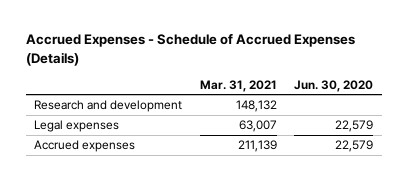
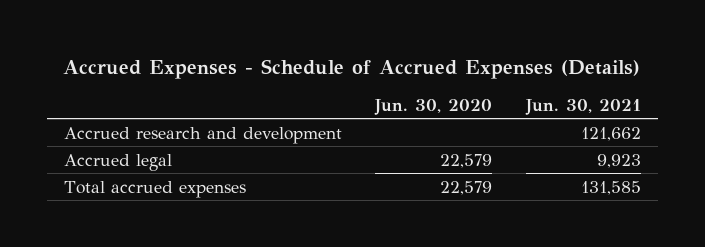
- | Mar. 31, 2021 | Jun. 30, 2020
+ | Jun. 30, 2020 | Jun. 30, 2021
- Research and development | 148,132 |
- Legal expenses | 63,007 | 22,579
- Accrued expenses | 211,139 | 22,579
+ Accrued research and development | | 121,662
+ Accrued legal | 22,579 | 9,923
+ Total accrued expenses | 22,579 | 131,585

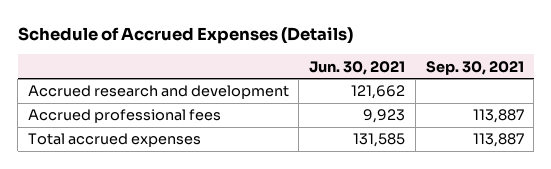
- Accrued Expenses - Schedule of Accrued Expenses (Details)
+ Schedule of Accrued Expenses (Details)
- | Jun. 30, 2020 | Jun. 30, 2021
+ | Jun. 30, 2021 | Sep. 30, 2021
- Accrued legal | 22,579 | 9,923
+ Accrued professional fees | 9,923 | 113,887

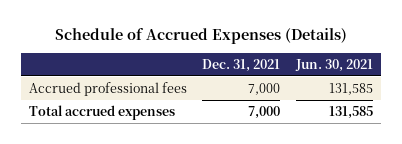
- | Jun. 30, 2021 | Sep. 30, 2021
+ | Dec. 31, 2021 | Jun. 30, 2021
- Accrued research and development | 121,662 |
- Accrued professional fees | 9,923 | 113,887
+ Accrued professional fees | 7,000 | 131,585

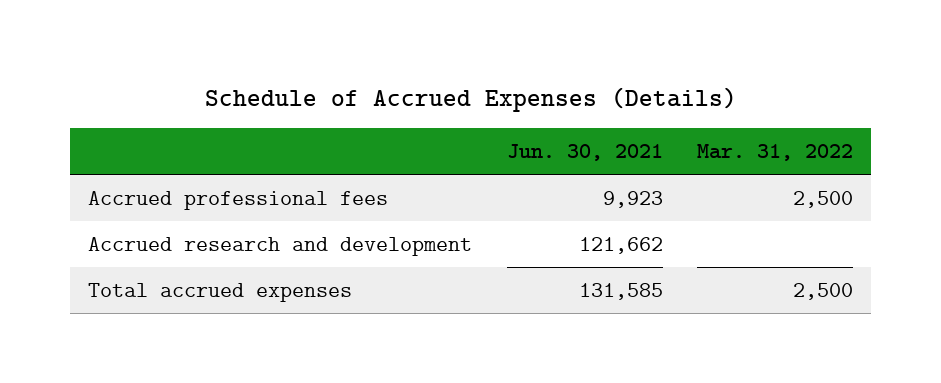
- | Dec. 31, 2021 | Jun. 30, 2021
+ | Jun. 30, 2021 | Mar. 31, 2022
- Accrued professional fees | 7,000 | 131,585
+ Accrued professional fees | 9,923 | 2,500
+ Accrued research and development | 121,662 |

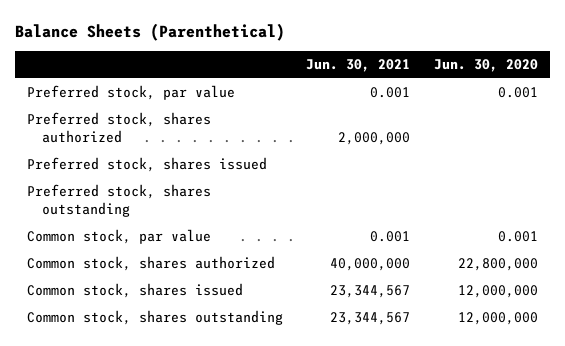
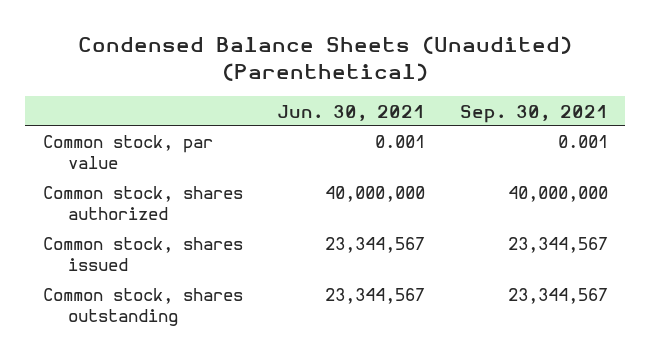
- Balance Sheets (Parenthetical)
+ Condensed Balance Sheets (Unaudited) (Parenthetical)
- | Jun. 30, 2021 | Jun. 30, 2020
+ | Jun. 30, 2021 | Sep. 30, 2021
- Preferred stock, par value | 0.001 | 0.001
- Preferred stock, shares authorized | 2,000,000 |
- Preferred stock, shares issued
- Preferred stock, shares outstanding

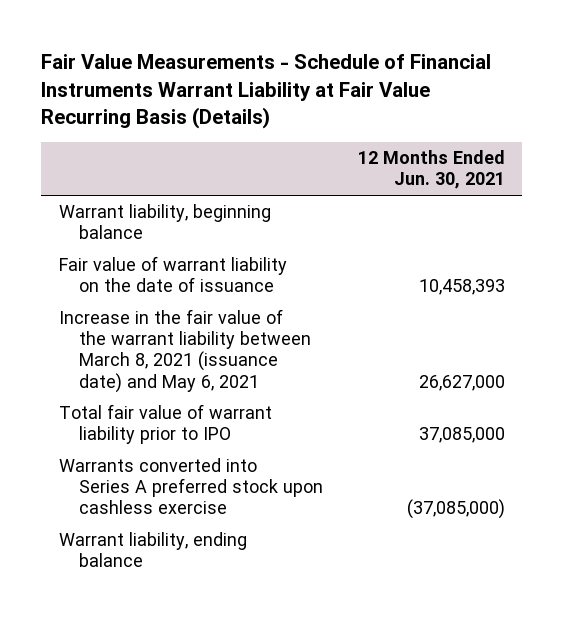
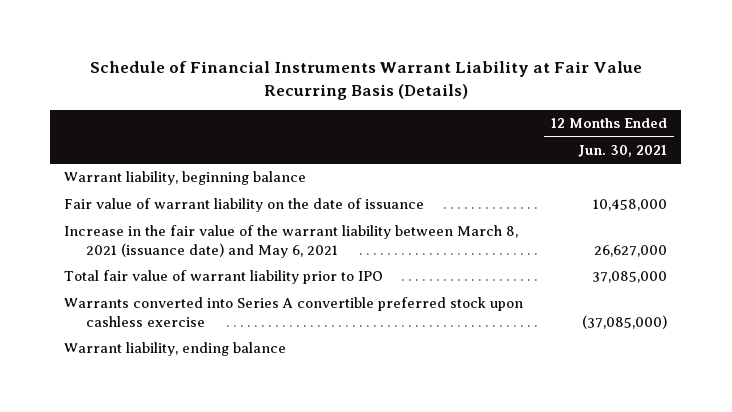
- Fair Value Measurements - Schedule of Financial Instruments Warrant Liability at Fair Value Recurring Basis (Details)
+ Schedule of Financial Instruments Warrant Liability at Fair Value Recurring Basis (Details)
- Fair value of warrant liability on the date of issuance | 10,458,393
+ Fair value of warrant liability on the date of issuance | 10,458,000
- Warrants converted into Series A preferred stock upon cashless exercise | (37,085,000)
+ Warrants converted into Series A convertible preferred stock upon cashless exercise | (37,085,000)

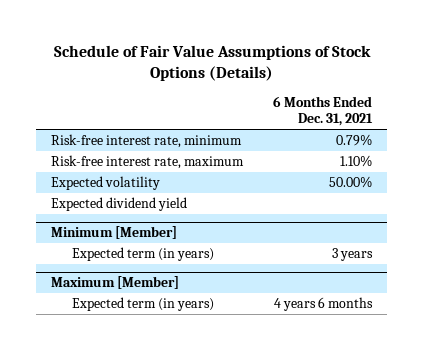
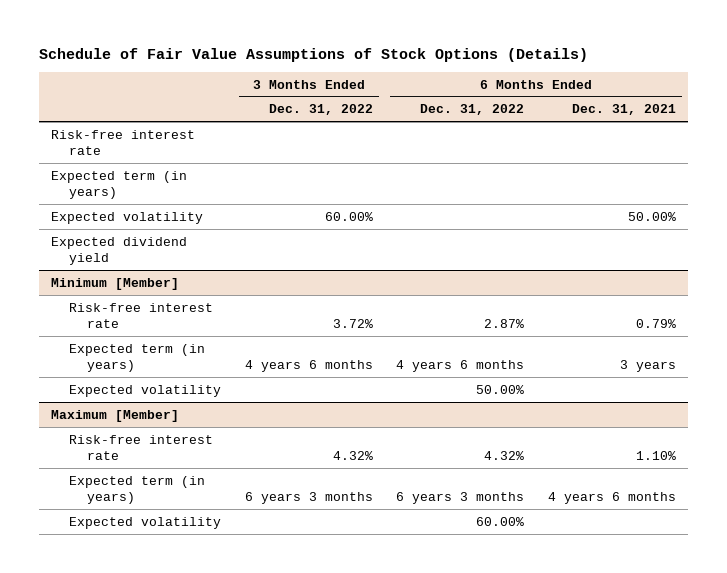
- | 6 Months Ended Dec. 31, 2021
+ | 3 Months Ended Dec. 31, 2022 | 6 Months Ended Dec. 31, 2022 | 6 Months Ended Dec. 31, 2021
- Risk-free interest rate, minimum | 0.79%
- Risk-free interest rate, maximum | 1.10%
+ Risk-free interest rate
+ Expected term (in years)
@ Minimum [Member]
+ Risk-free interest rate | 3.72% | 2.87% | 0.79%
+ Expected volatility | | 50.00% |
@ Maximum [Member]
+ Risk-free interest rate | 4.32% | 4.32% | 1.10%
+ Expected volatility | | 60.00% |

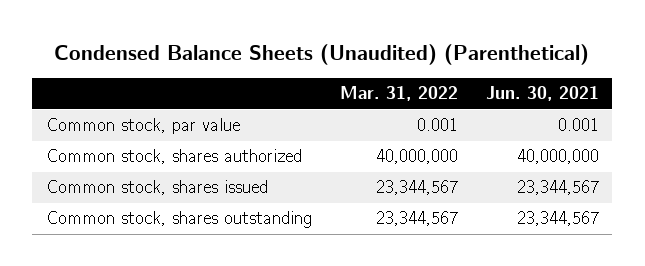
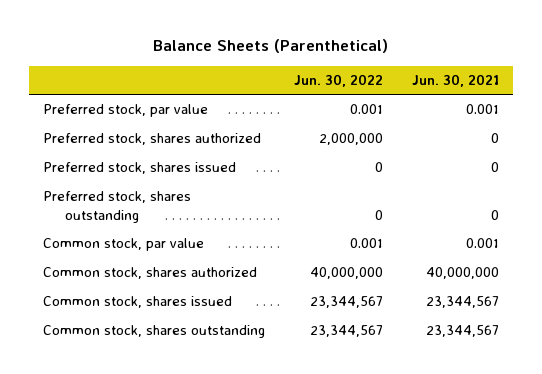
- Condensed Balance Sheets (Unaudited) (Parenthetical)
+ Balance Sheets (Parenthetical)
- | Mar. 31, 2022 | Jun. 30, 2021
+ | Jun. 30, 2022 | Jun. 30, 2021
+ Preferred stock, par value | 0.001 | 0.001
+ Preferred stock, shares authorized | 2,000,000 | 0
+ Preferred stock, shares issued | 0 | 0
+ Preferred stock, shares outstanding | 0 | 0

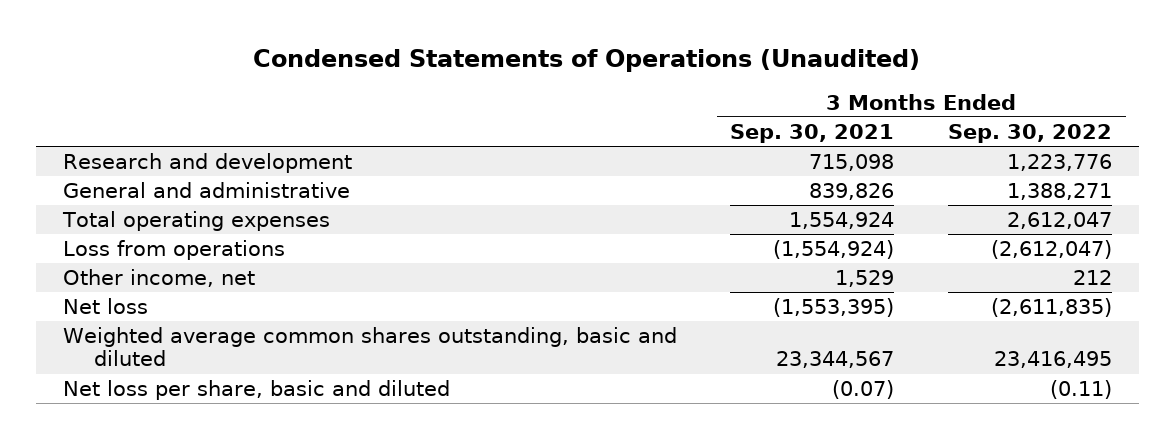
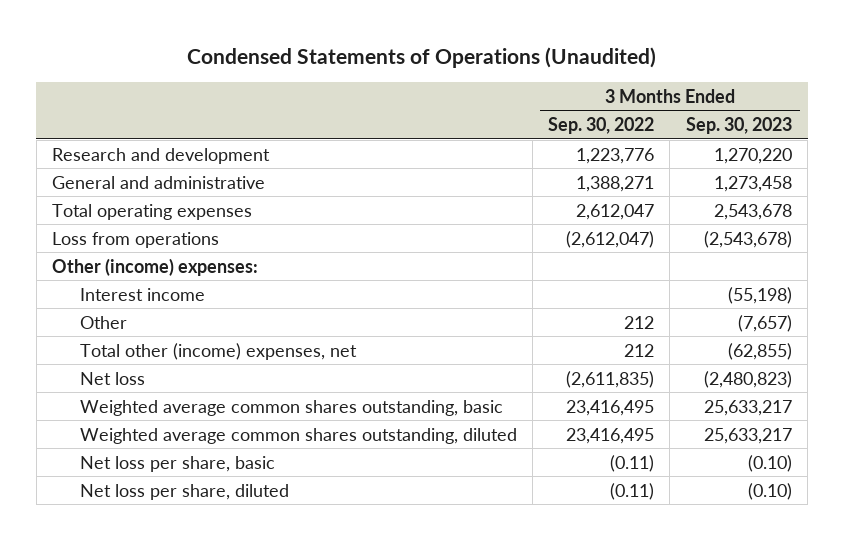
- | 3 Months Ended Sep. 30, 2021 | 3 Months Ended Sep. 30, 2022
+ | 3 Months Ended Sep. 30, 2022 | 3 Months Ended Sep. 30, 2023
- Other income, net | 1,529 | 212
+ Other (income) expenses:
+ Interest income | | (55,198)
+ Other | 212 | (7,657)
+ Total other (income) expenses, net | 212 | (62,855)
- Weighted average common shares outstanding, basic and diluted | 23,344,567 | 23,416,495
- Net loss per share, basic and diluted | (0.07) | (0.11)
+ Weighted average common shares outstanding, basic | 23,416,495 | 25,633,217
+ Weighted average common shares outstanding, diluted | 23,416,495 | 25,633,217
+ Net loss per share, basic | (0.11) | (0.10)
+ Net loss per share, diluted | (0.11) | (0.10)

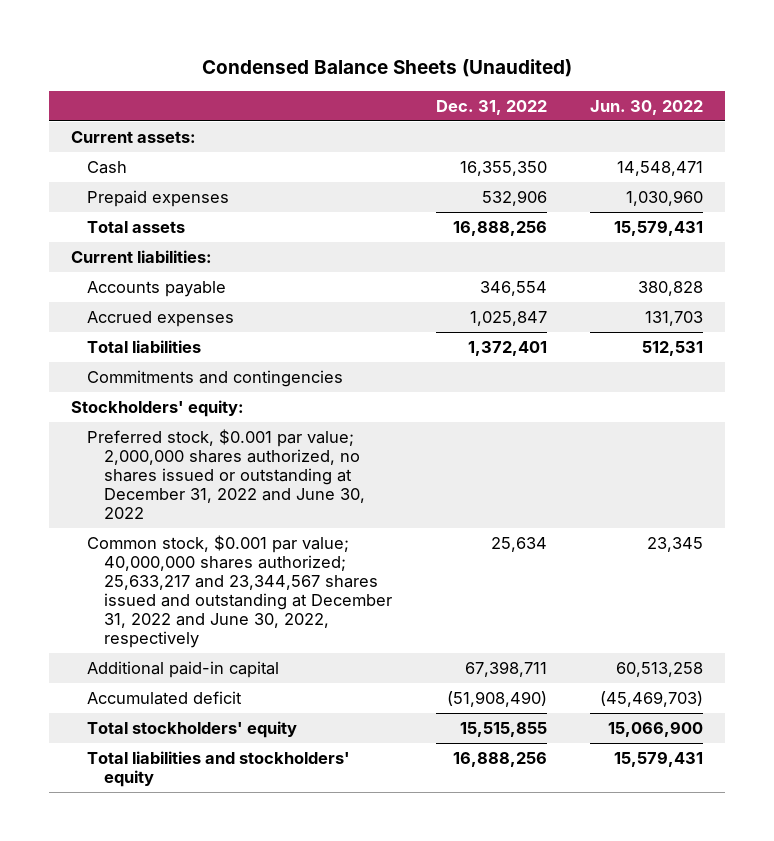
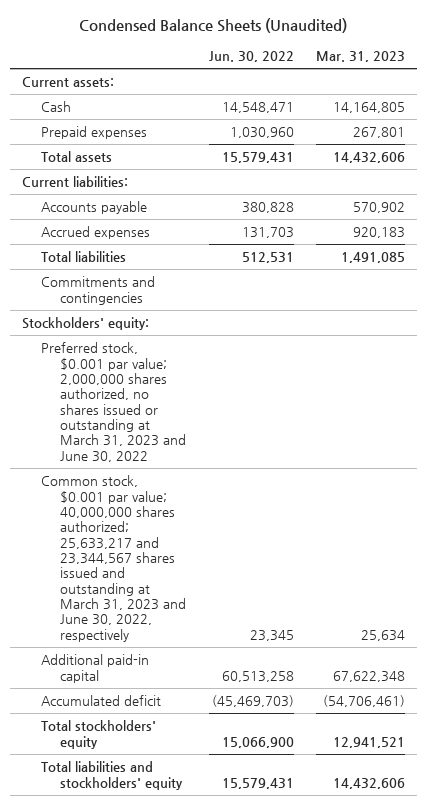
- | Dec. 31, 2022 | Jun. 30, 2022
+ | Jun. 30, 2022 | Mar. 31, 2023
- Preferred stock, $0.001 par value; 2,000,000 shares authorized, no shares issued or outstanding at December 31, 2022 and June 30, 2022
- Common stock, $0.001 par value; 40,000,000 shares authorized; 25,633,217 and 23,344,567 shares issued and outstanding at December 31, 2022 and June 30, 2022, respectively | 25,634 | 23,345
+ Preferred stock, $0.001 par value; 2,000,000 shares authorized, no shares issued or outstanding at March 31, 2023 and June 30, 2022
+ Common stock, $0.001 par value; 40,000,000 shares authorized; 25,633,217 and 23,344,567 shares issued and outstanding at March 31, 2023 and June 30, 2022, respectively | 23,345 | 25,634

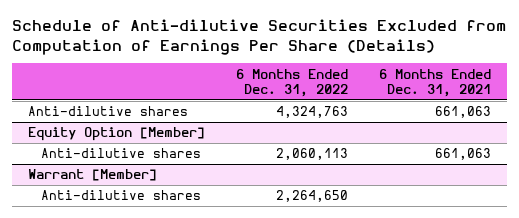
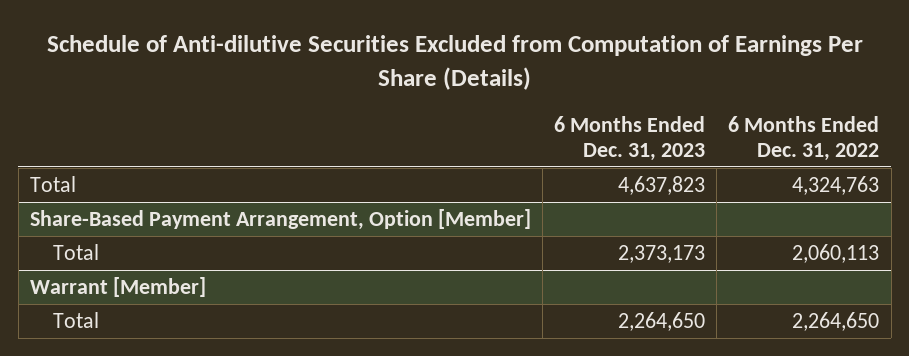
- | 6 Months Ended Dec. 31, 2022 | 6 Months Ended Dec. 31, 2021
+ | 6 Months Ended Dec. 31, 2023 | 6 Months Ended Dec. 31, 2022
- Anti-dilutive shares | 4,324,763 | 661,063
- Equity Option [Member]
- Anti-dilutive shares | 2,060,113 | 661,063
+ Total | 4,637,823 | 4,324,763
+ Share-Based Payment Arrangement, Option [Member]
+ Total | 2,373,173 | 2,060,113
@ Warrant [Member]
- Anti-dilutive shares | 2,264,650 |
+ Total | 2,264,650 | 2,264,650

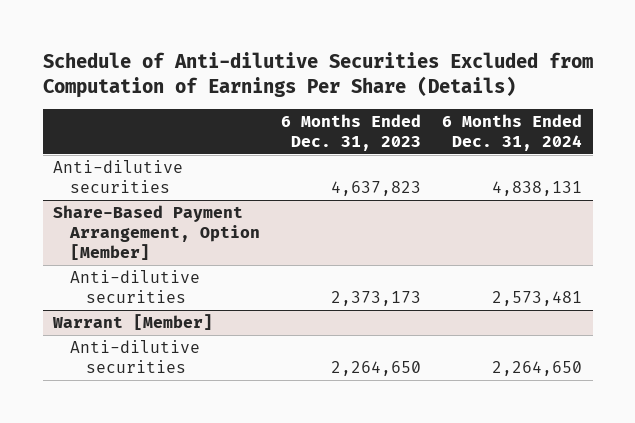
- | 6 Months Ended Dec. 31, 2023 | 6 Months Ended Dec. 31, 2022
+ | 6 Months Ended Dec. 31, 2023 | 6 Months Ended Dec. 31, 2024
- Total | 4,637,823 | 4,324,763
+ Anti-dilutive securities | 4,637,823 | 4,838,131
@ Share-Based Payment Arrangement, Option [Member]
- Total | 2,373,173 | 2,060,113
+ Anti-dilutive securities | 2,373,173 | 2,573,481
@ Warrant [Member]
- Total | 2,264,650 | 2,264,650
+ Anti-dilutive securities | 2,264,650 | 2,264,650

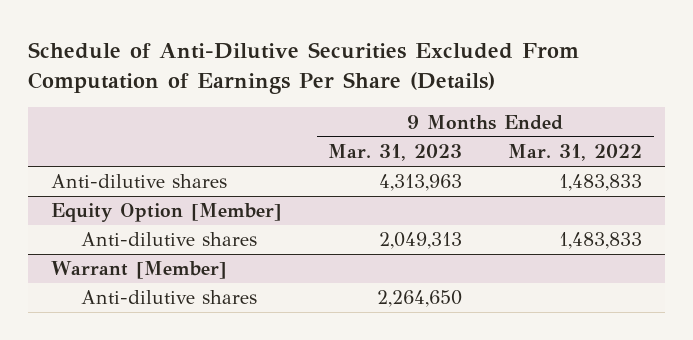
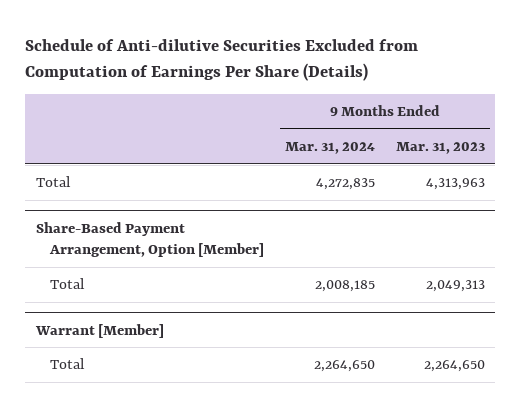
- Schedule of Anti-Dilutive Securities Excluded From Computation of Earnings Per Share (Details)
+ Schedule of Anti-dilutive Securities Excluded from Computation of Earnings Per Share (Details)
- | 9 Months Ended Mar. 31, 2023 | 9 Months Ended Mar. 31, 2022
+ | 9 Months Ended Mar. 31, 2024 | 9 Months Ended Mar. 31, 2023
- Anti-dilutive shares | 4,313,963 | 1,483,833
- Equity Option [Member]
- Anti-dilutive shares | 2,049,313 | 1,483,833
+ Total | 4,272,835 | 4,313,963
+ Share-Based Payment Arrangement, Option [Member]
+ Total | 2,008,185 | 2,049,313
@ Warrant [Member]
- Anti-dilutive shares | 2,264,650 |
+ Total | 2,264,650 | 2,264,650

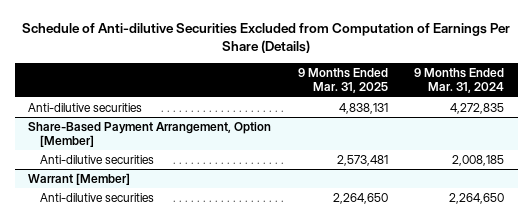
- | 9 Months Ended Mar. 31, 2024 | 9 Months Ended Mar. 31, 2023
+ | 9 Months Ended Mar. 31, 2025 | 9 Months Ended Mar. 31, 2024
- Total | 4,272,835 | 4,313,963
+ Anti-dilutive securities | 4,838,131 | 4,272,835
@ Share-Based Payment Arrangement, Option [Member]
- Total | 2,008,185 | 2,049,313
+ Anti-dilutive securities | 2,573,481 | 2,008,185
@ Warrant [Member]
- Total | 2,264,650 | 2,264,650
+ Anti-dilutive securities | 2,264,650 | 2,264,650

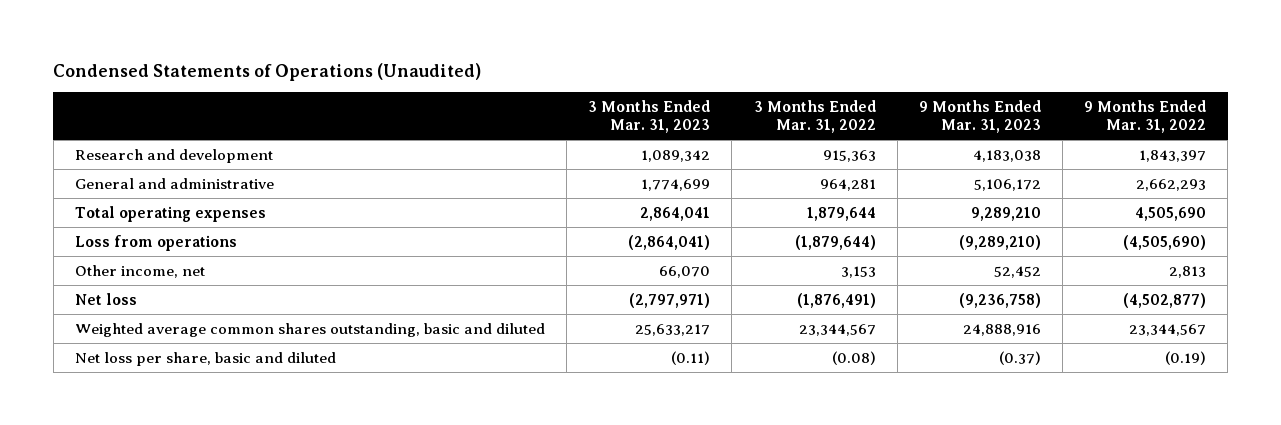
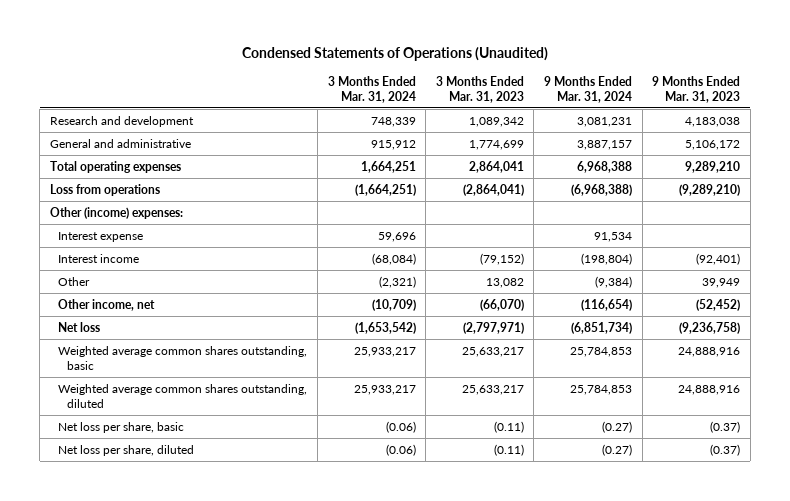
- | 3 Months Ended Mar. 31, 2023 | 3 Months Ended Mar. 31, 2022 | 9 Months Ended Mar. 31, 2023 | 9 Months Ended Mar. 31, 2022
+ | 3 Months Ended Mar. 31, 2024 | 3 Months Ended Mar. 31, 2023 | 9 Months Ended Mar. 31, 2024 | 9 Months Ended Mar. 31, 2023
- Other income, net | 66,070 | 3,153 | 52,452 | 2,813
+ Other (income) expenses:
+ Interest expense | 59,696 | | 91,534 |
+ Interest income | (68,084) | (79,152) | (198,804) | (92,401)
+ Other | (2,321) | 13,082 | (9,384) | 39,949
+ Other income, net | (10,709) | (66,070) | (116,654) | (52,452)
- Weighted average common shares outstanding, basic and diluted | 25,633,217 | 23,344,567 | 24,888,916 | 23,344,567
- Net loss per share, basic and diluted | (0.11) | (0.08) | (0.37) | (0.19)
+ Weighted average common shares outstanding, basic | 25,933,217 | 25,633,217 | 25,784,853 | 24,888,916
+ Weighted average common shares outstanding, diluted | 25,933,217 | 25,633,217 | 25,784,853 | 24,888,916
+ Net loss per share, basic | (0.06) | (0.11) | (0.27) | (0.37)
+ Net loss per share, diluted | (0.06) | (0.11) | (0.27) | (0.37)

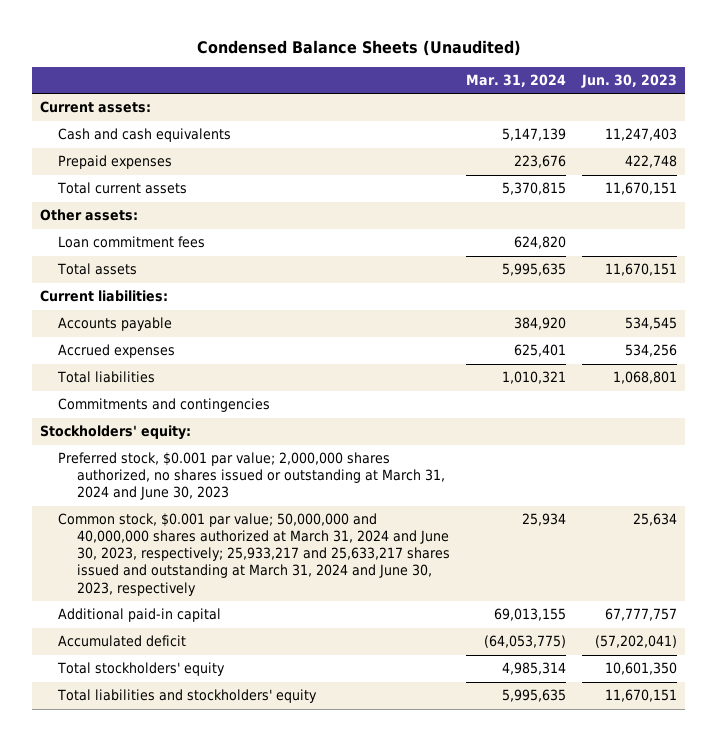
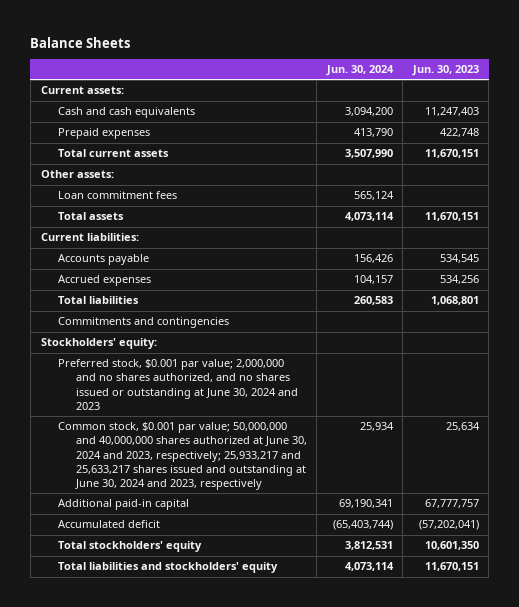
- Condensed Balance Sheets (Unaudited)
+ Balance Sheets
- | Mar. 31, 2024 | Jun. 30, 2023
+ | Jun. 30, 2024 | Jun. 30, 2023
- Preferred stock, $0.001 par value; 2,000,000 shares authorized, no shares issued or outstanding at March 31, 2024 and June 30, 2023
- Common stock, $0.001 par value; 50,000,000 and 40,000,000 shares authorized at March 31, 2024 and June 30, 2023, respectively; 25,933,217 and 25,633,217 shares issued and outstanding at March 31, 2024 and June 30, 2023, respectively | 25,934 | 25,634
+ Preferred stock, $0.001 par value; 2,000,000 and no shares authorized, and no shares issued or outstanding at June 30, 2024 and 2023
+ Common stock, $0.001 par value; 50,000,000 and 40,000,000 shares authorized at June 30, 2024 and 2023, respectively; 25,933,217 and 25,633,217 shares issued and outstanding at June 30, 2024 and 2023, respectively | 25,934 | 25,634

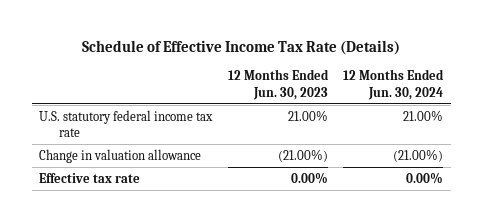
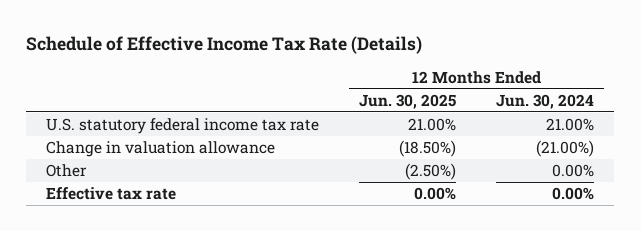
- | 12 Months Ended Jun. 30, 2023 | 12 Months Ended Jun. 30, 2024
+ | 12 Months Ended Jun. 30, 2025 | 12 Months Ended Jun. 30, 2024
+ Other | (2.50%) | 0.00%

